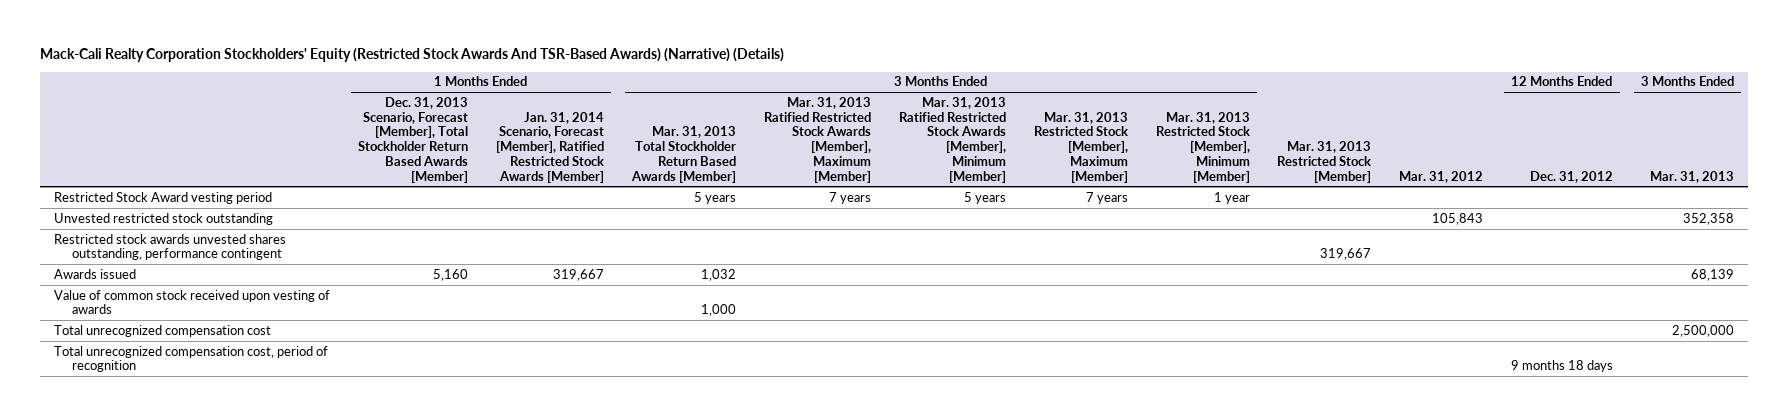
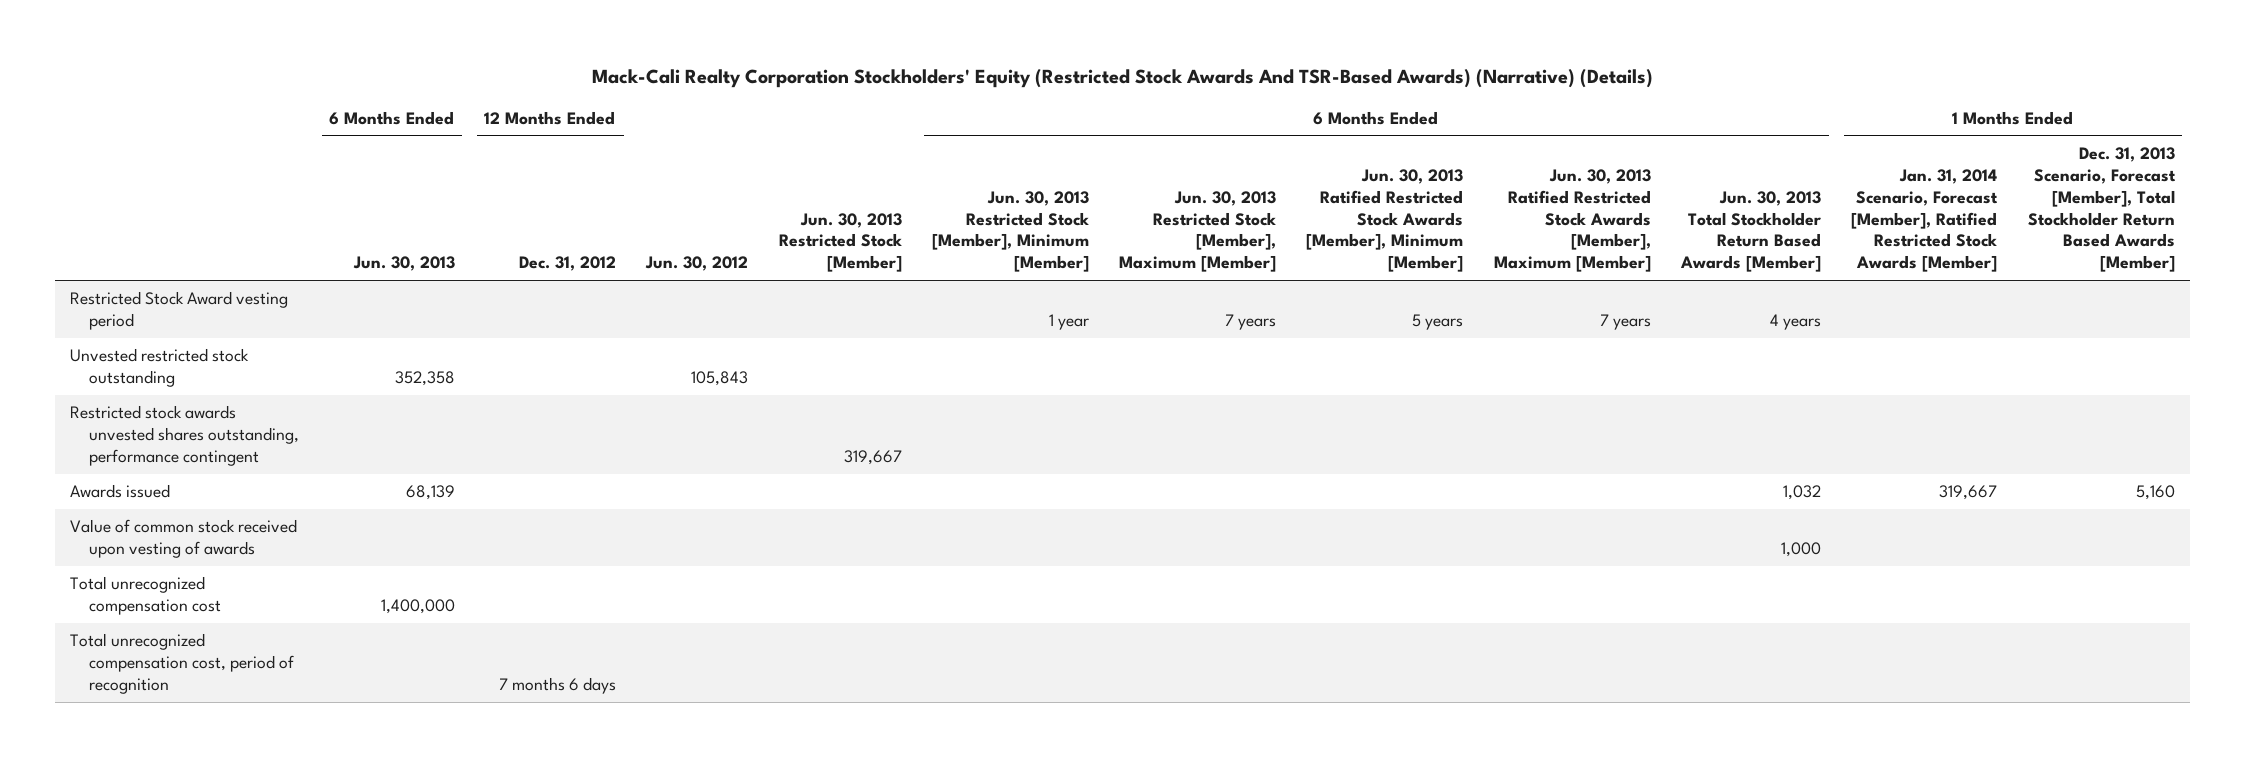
- | 1 Months Ended Dec. 31, 2013 Scenario, Forecast [Member], Total Stockholder Return Based Awards [Member] | 1 Months Ended Jan. 31, 2014 Scenario, Forecast [Member], Ratified Restricted Stock Awards [Member] | 3 Months Ended Mar. 31, 2013 Total Stockholder Return Based Awards [Member] | 3 Months Ended Mar. 31, 2013 Ratified Restricted Stock Awards [Member], Maximum [Member] | 3 Months Ended Mar. 31, 2013 Ratified Restricted Stock Awards [Member], Minimum [Member] | 3 Months Ended Mar. 31, 2013 Restricted Stock [Member], Maximum [Member] | 3 Months Ended Mar. 31, 2013 Restricted Stock [Member], Minimum [Member] | Mar. 31, 2013 Restricted Stock [Member] | Mar. 31, 2012 | 12 Months Ended Dec. 31, 2012 | 3 Months Ended Mar. 31, 2013
+ | 6 Months Ended Jun. 30, 2013 | 12 Months Ended Dec. 31, 2012 | Jun. 30, 2012 | Jun. 30, 2013 Restricted Stock [Member] | 6 Months Ended Jun. 30, 2013 Restricted Stock [Member], Minimum [Member] | 6 Months Ended Jun. 30, 2013 Restricted Stock [Member], Maximum [Member] | 6 Months Ended Jun. 30, 2013 Ratified Restricted Stock Awards [Member], Minimum [Member] | 6 Months Ended Jun. 30, 2013 Ratified Restricted Stock Awards [Member], Maximum [Member] | 6 Months Ended Jun. 30, 2013 Total Stockholder Return Based Awards [Member] | 1 Months Ended Jan. 31, 2014 Scenario, Forecast [Member], Ratified Restricted Stock Awards [Member] | 1 Months Ended Dec. 31, 2013 Scenario, Forecast [Member], Total Stockholder Return Based Awards [Member]
- Total unrecognized compensation cost, period of recognition | | | | | | | | | | 9 months 18 days |
+ Total unrecognized compensation cost, period of recognition | | 7 months 6 days | | | | | | | | |

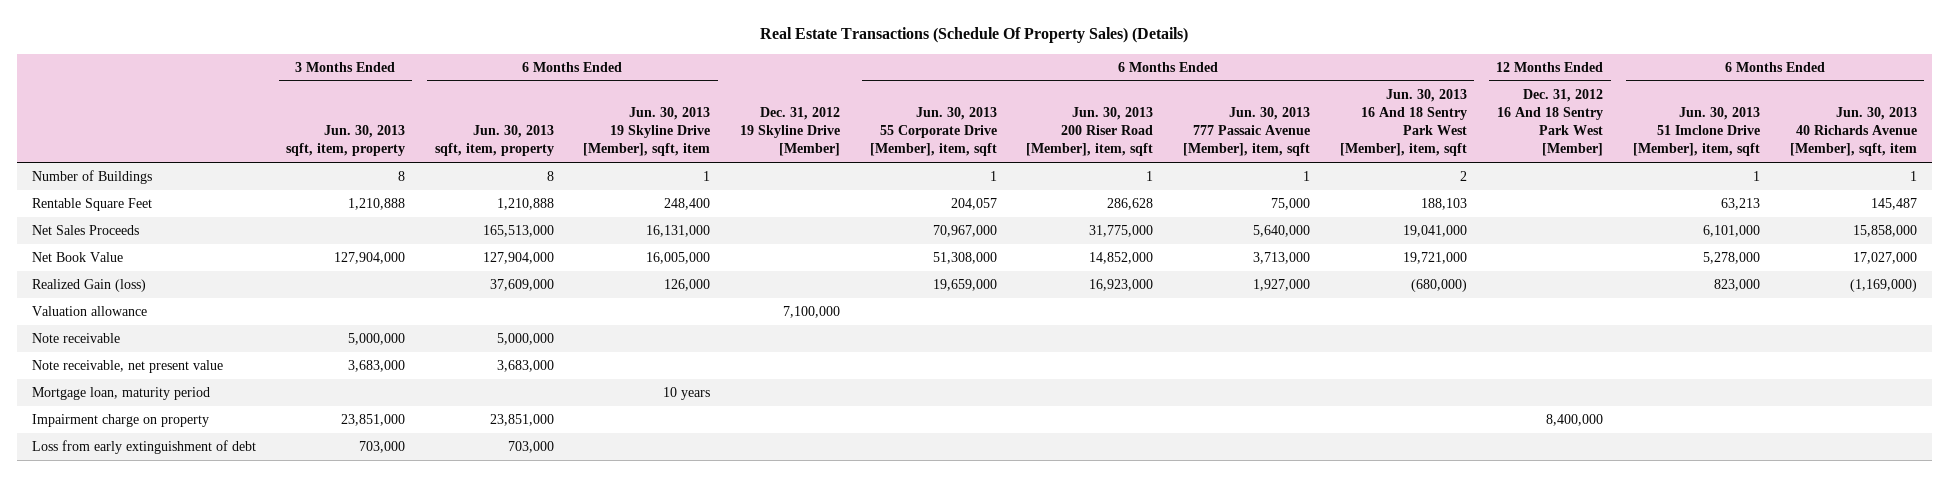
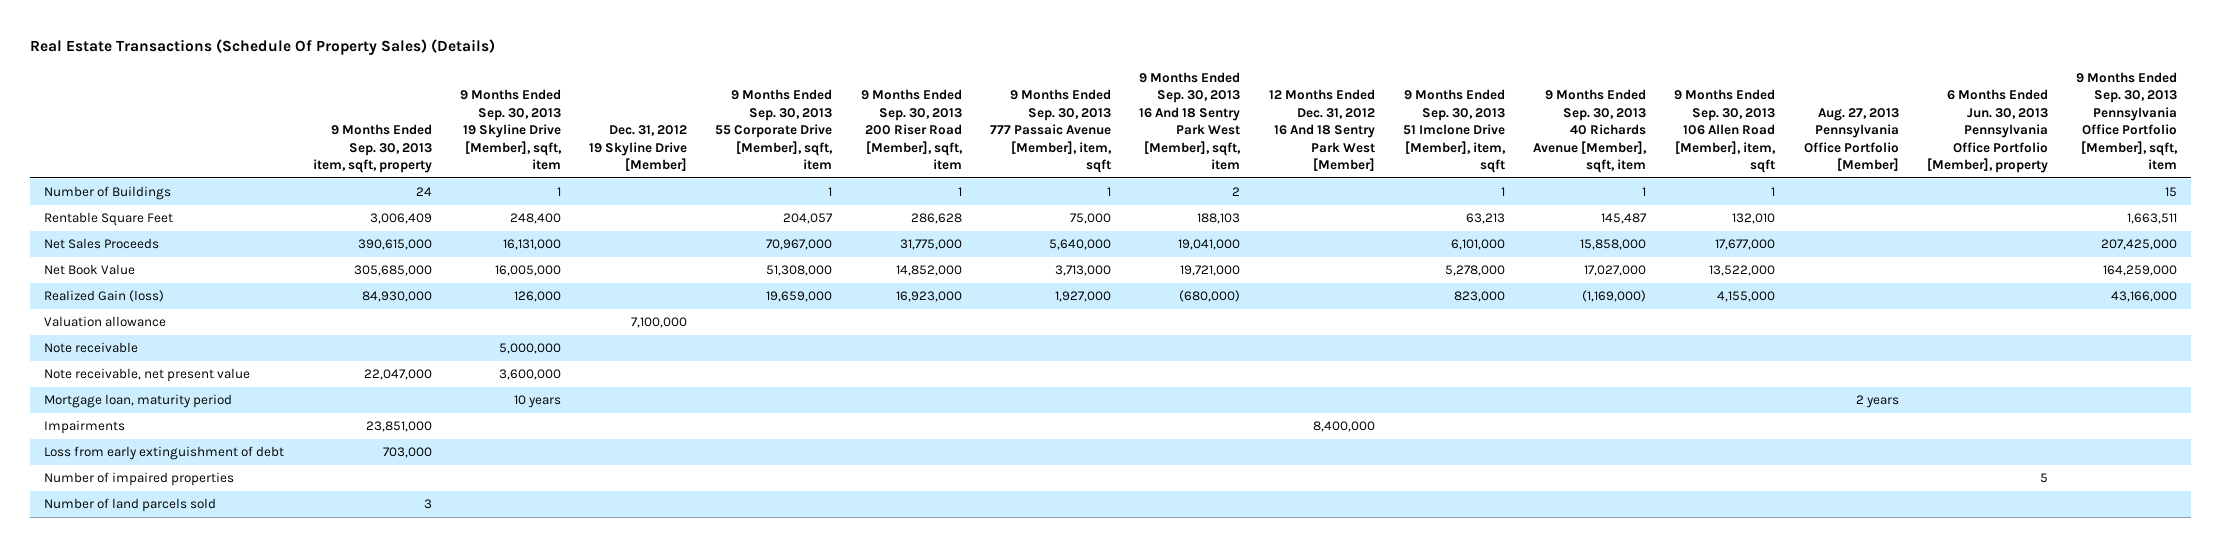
- | 3 Months Ended Jun. 30, 2013 sqft, item, property | 6 Months Ended Jun. 30, 2013 sqft, item, property | 6 Months Ended Jun. 30, 2013 19 Skyline Drive [Member], sqft, item | Dec. 31, 2012 19 Skyline Drive [Member] | 6 Months Ended Jun. 30, 2013 55 Corporate Drive [Member], item, sqft | 6 Months Ended Jun. 30, 2013 200 Riser Road [Member], item, sqft | 6 Months Ended Jun. 30, 2013 777 Passaic Avenue [Member], item, sqft | 6 Months Ended Jun. 30, 2013 16 And 18 Sentry Park West [Member], item, sqft | 12 Months Ended Dec. 31, 2012 16 And 18 Sentry Park West [Member] | 6 Months Ended Jun. 30, 2013 51 Imclone Drive [Member], item, sqft | 6 Months Ended Jun. 30, 2013 40 Richards Avenue [Member], sqft, item
+ | 9 Months Ended Sep. 30, 2013 item, sqft, property | 9 Months Ended Sep. 30, 2013 19 Skyline Drive [Member], sqft, item | Dec. 31, 2012 19 Skyline Drive [Member] | 9 Months Ended Sep. 30, 2013 55 Corporate Drive [Member], sqft, item | 9 Months Ended Sep. 30, 2013 200 Riser Road [Member], sqft, item | 9 Months Ended Sep. 30, 2013 777 Passaic Avenue [Member], item, sqft | 9 Months Ended Sep. 30, 2013 16 And 18 Sentry Park West [Member], sqft, item | 12 Months Ended Dec. 31, 2012 16 And 18 Sentry Park West [Member] | 9 Months Ended Sep. 30, 2013 51 Imclone Drive [Member], item, sqft | 9 Months Ended Sep. 30, 2013 40 Richards Avenue [Member], sqft, item | 9 Months Ended Sep. 30, 2013 106 Allen Road [Member], item, sqft | Aug. 27, 2013 Pennsylvania Office Portfolio [Member] | 6 Months Ended Jun. 30, 2013 Pennsylvania Office Portfolio [Member], property | 9 Months Ended Sep. 30, 2013 Pennsylvania Office Portfolio [Member], sqft, item
- Impairment charge on property | 23,851,000 | 23,851,000 | | | | | | | 8,400,000 | |
+ Impairments | 23,851,000 | | | | | | | 8,400,000 | | | | | |
+ Number of impaired properties | | | | | | | | | | | | | 5 |
+ Number of land parcels sold | 3 | | | | | | | | | | | | |

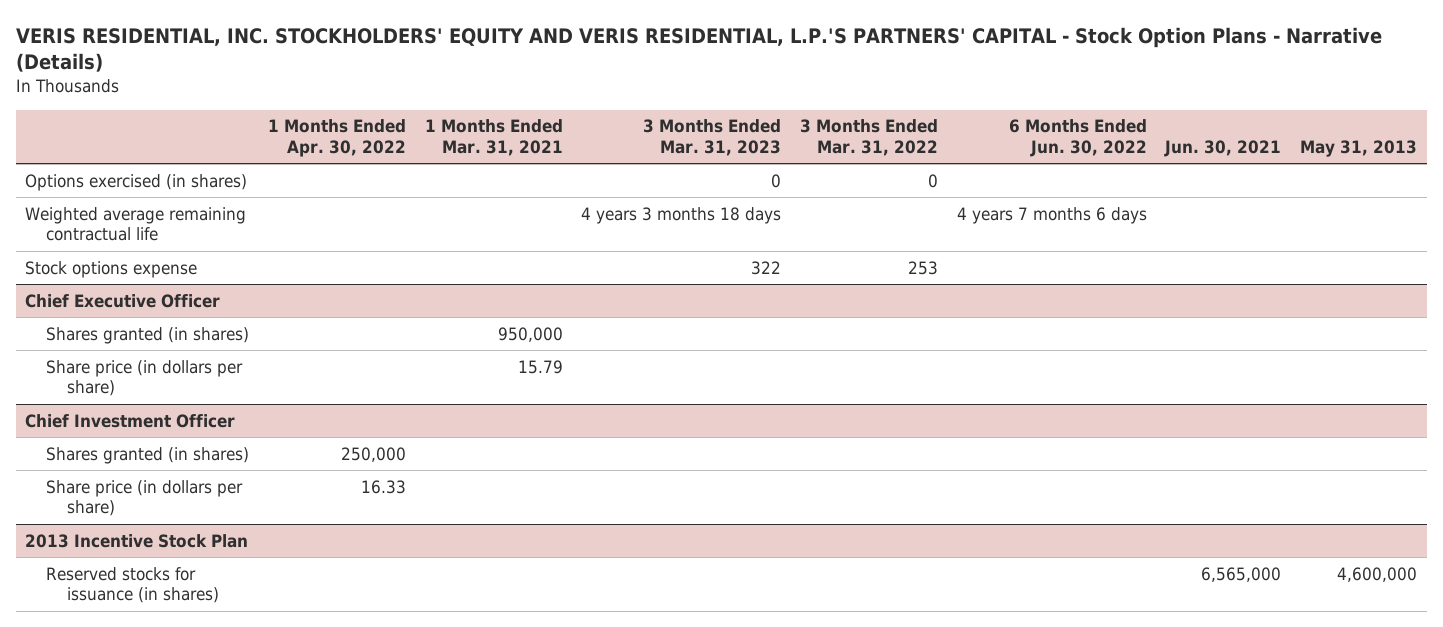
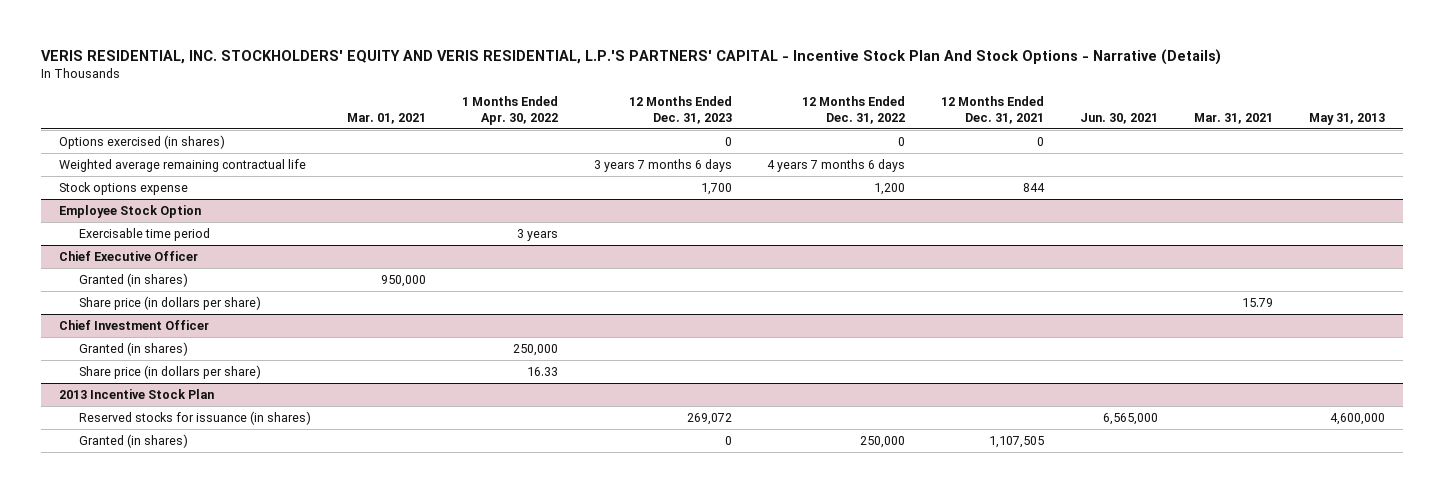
- VERIS RESIDENTIAL, INC. STOCKHOLDERS' EQUITY AND VERIS RESIDENTIAL, L.P.'S PARTNERS' CAPITAL - Stock Option Plans - Narrative (Details)
+ VERIS RESIDENTIAL, INC. STOCKHOLDERS' EQUITY AND VERIS RESIDENTIAL, L.P.'S PARTNERS' CAPITAL - Incentive Stock Plan And Stock Options - Narrative (Details)
- | 1 Months Ended Apr. 30, 2022 | 1 Months Ended Mar. 31, 2021 | 3 Months Ended Mar. 31, 2023 | 3 Months Ended Mar. 31, 2022 | 6 Months Ended Jun. 30, 2022 | Jun. 30, 2021 | May 31, 2013
+ | Mar. 01, 2021 | 1 Months Ended Apr. 30, 2022 | 12 Months Ended Dec. 31, 2023 | 12 Months Ended Dec. 31, 2022 | 12 Months Ended Dec. 31, 2021 | Jun. 30, 2021 | Mar. 31, 2021 | May 31, 2013
+ Employee Stock Option
+ Exercisable time period | | 3 years | | | | | |
@ Chief Executive Officer
- Shares granted (in shares) | | 950,000 | | | | |
+ Granted (in shares) | 950,000 | | | | | | |
@ Chief Investment Officer
- Shares granted (in shares) | 250,000 | | | | | |
+ Granted (in shares) | | 250,000 | | | | | |
@ 2013 Incentive Stock Plan
+ Granted (in shares) | | | 0 | 250,000 | 1,107,505 | | |

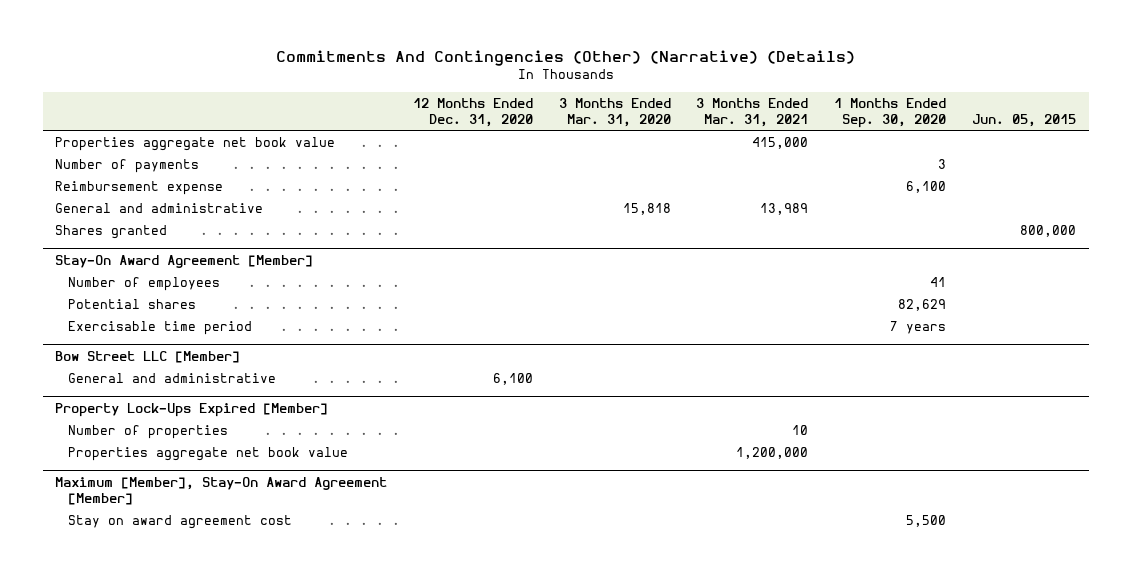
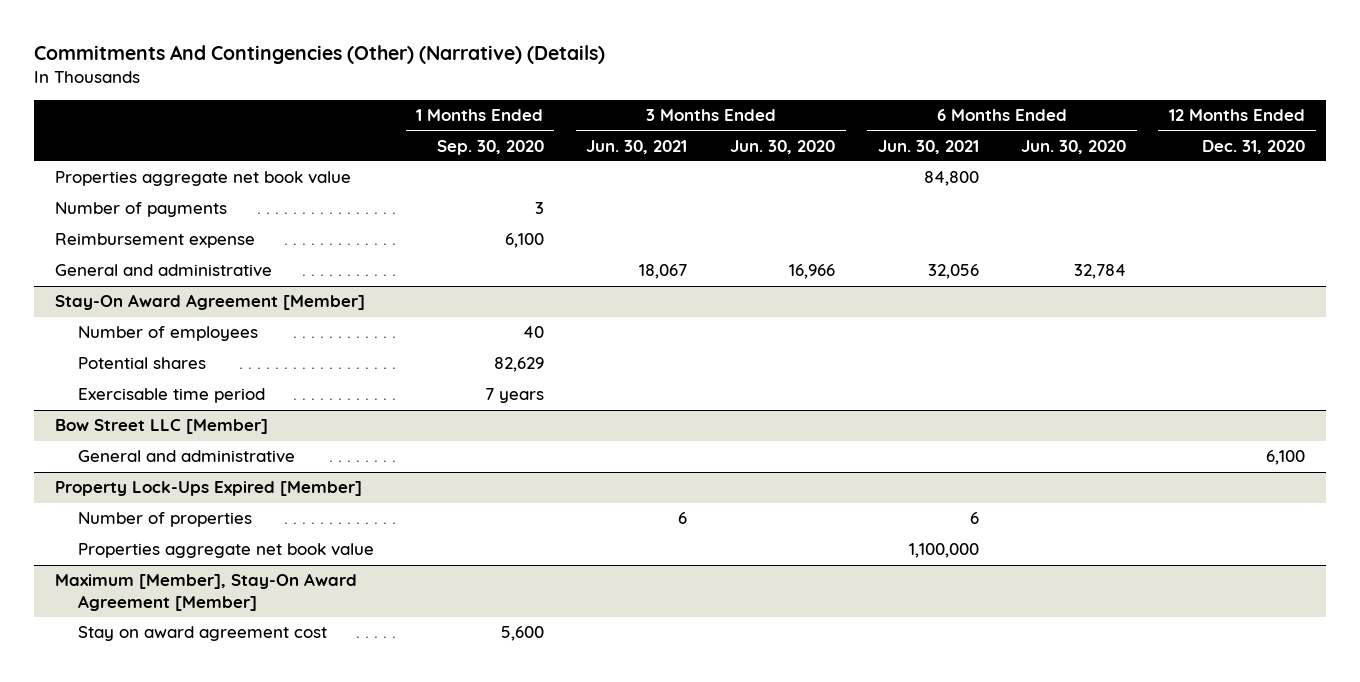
- | 12 Months Ended Dec. 31, 2020 | 3 Months Ended Mar. 31, 2020 | 3 Months Ended Mar. 31, 2021 | 1 Months Ended Sep. 30, 2020 | Jun. 05, 2015
+ | 1 Months Ended Sep. 30, 2020 | 3 Months Ended Jun. 30, 2021 | 3 Months Ended Jun. 30, 2020 | 6 Months Ended Jun. 30, 2021 | 6 Months Ended Jun. 30, 2020 | 12 Months Ended Dec. 31, 2020
- Shares granted | | | | | 800,000
@ Stay-On Award Agreement [Member]
- Number of employees | | | | 41 |
+ Number of employees | 40 | | | | |
@ Maximum [Member], Stay-On Award Agreement [Member]
- Stay on award agreement cost | | | | 5,500 |
+ Stay on award agreement cost | 5,600 | | | | |

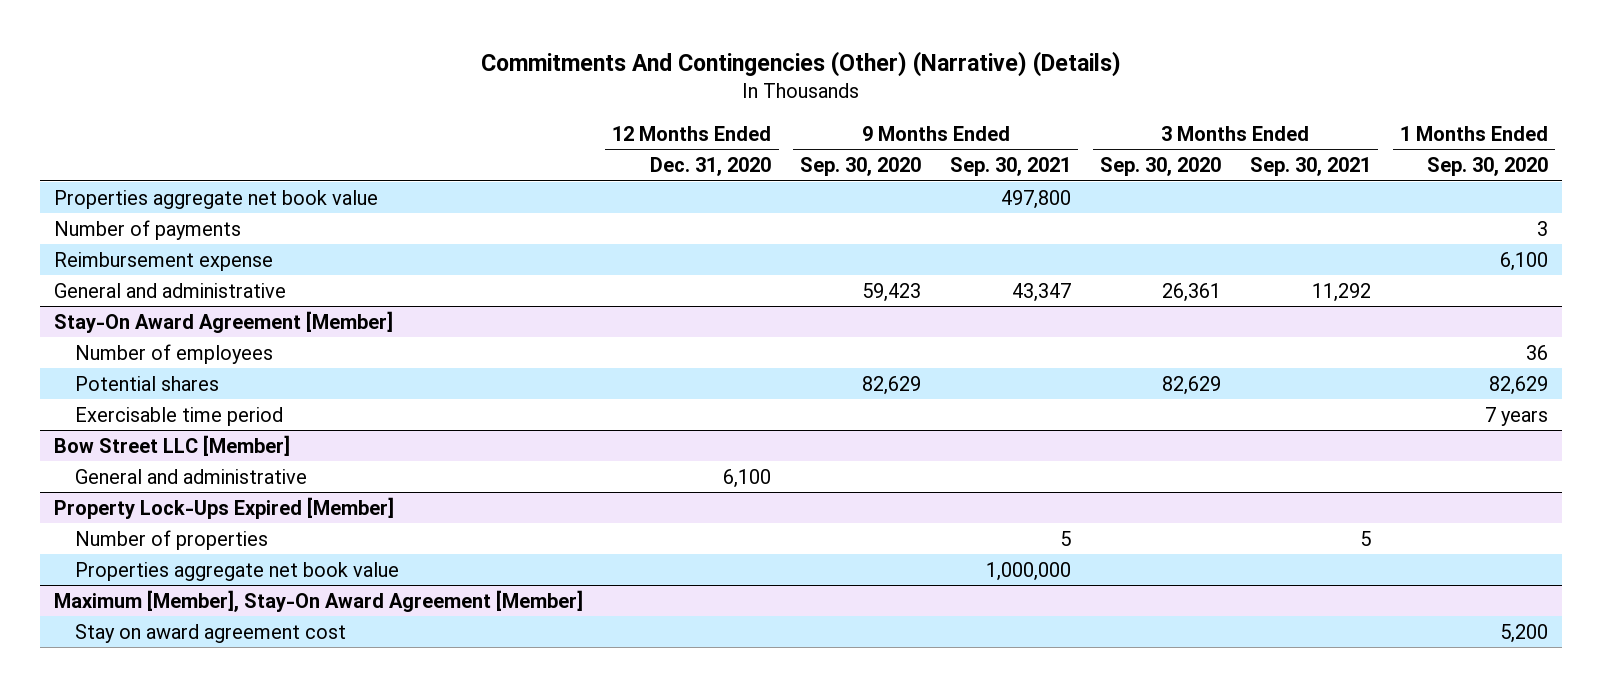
- | 1 Months Ended Sep. 30, 2020 | 3 Months Ended Jun. 30, 2021 | 3 Months Ended Jun. 30, 2020 | 6 Months Ended Jun. 30, 2021 | 6 Months Ended Jun. 30, 2020 | 12 Months Ended Dec. 31, 2020
+ | 12 Months Ended Dec. 31, 2020 | 9 Months Ended Sep. 30, 2020 | 9 Months Ended Sep. 30, 2021 | 3 Months Ended Sep. 30, 2020 | 3 Months Ended Sep. 30, 2021 | 1 Months Ended Sep. 30, 2020
@ Stay-On Award Agreement [Member]
- Number of employees | 40 | | | | |
+ Number of employees | | | | | | 36
@ Maximum [Member], Stay-On Award Agreement [Member]
- Stay on award agreement cost | 5,600 | | | | |
+ Stay on award agreement cost | | | | | | 5,200

